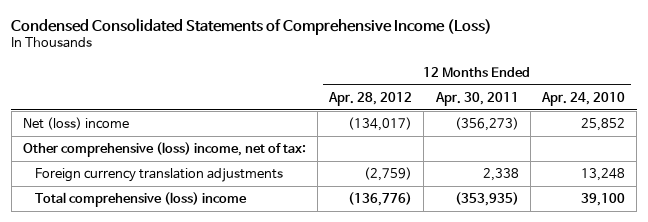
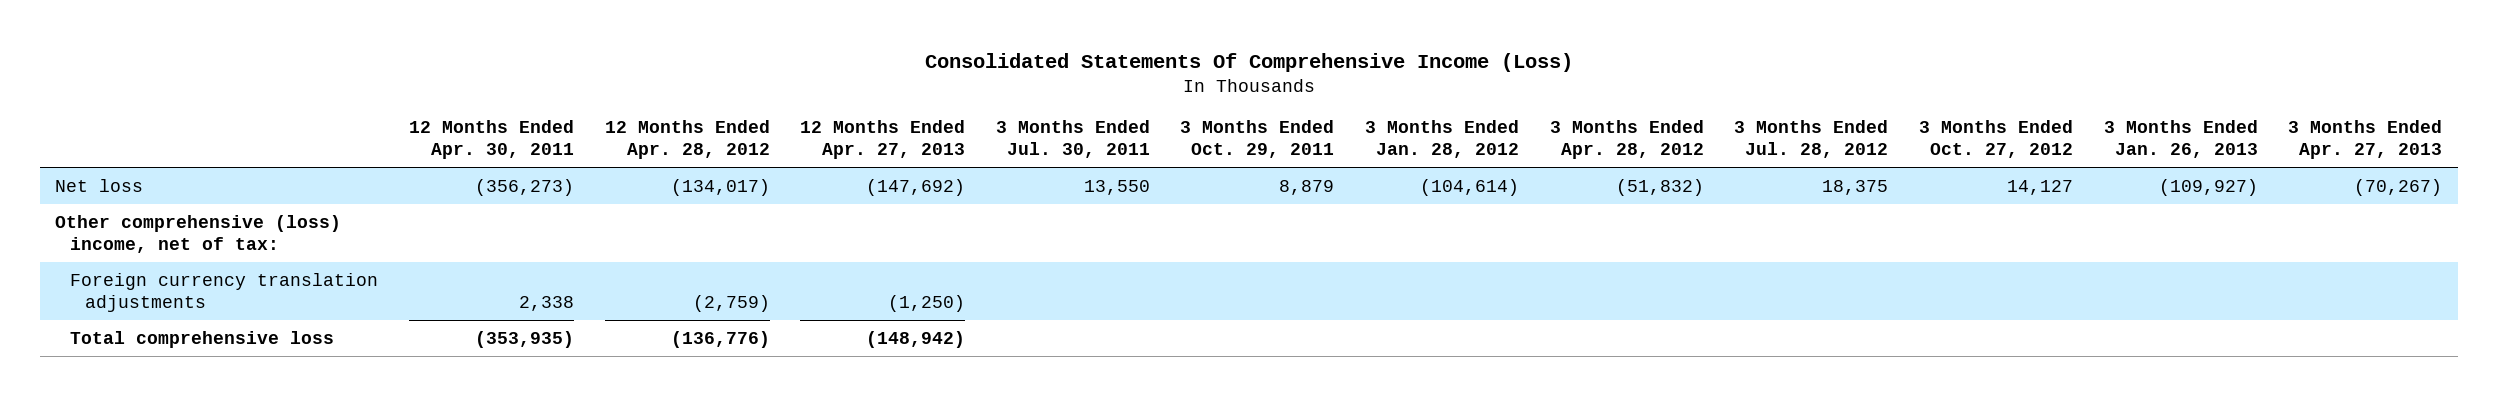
- Condensed Consolidated Statements of Comprehensive Income (Loss)
+ Consolidated Statements Of Comprehensive Income (Loss)
- | 12 Months Ended Apr. 28, 2012 | 12 Months Ended Apr. 30, 2011 | 12 Months Ended Apr. 24, 2010
+ | 12 Months Ended Apr. 30, 2011 | 12 Months Ended Apr. 28, 2012 | 12 Months Ended Apr. 27, 2013 | 3 Months Ended Jul. 30, 2011 | 3 Months Ended Oct. 29, 2011 | 3 Months Ended Jan. 28, 2012 | 3 Months Ended Apr. 28, 2012 | 3 Months Ended Jul. 28, 2012 | 3 Months Ended Oct. 27, 2012 | 3 Months Ended Jan. 26, 2013 | 3 Months Ended Apr. 27, 2013
- Net (loss) income | (134,017) | (356,273) | 25,852
+ Net loss | (356,273) | (134,017) | (147,692) | 13,550 | 8,879 | (104,614) | (51,832) | 18,375 | 14,127 | (109,927) | (70,267)
- Total comprehensive (loss) income | (136,776) | (353,935) | 39,100
+ Total comprehensive loss | (353,935) | (136,776) | (148,942) | | | | | | | |

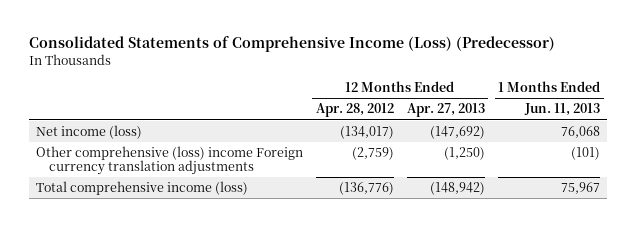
- Consolidated Statements Of Comprehensive Income (Loss)
+ Consolidated Statements of Comprehensive Income (Loss) (Predecessor)
- | 12 Months Ended Apr. 30, 2011 | 12 Months Ended Apr. 28, 2012 | 12 Months Ended Apr. 27, 2013 | 3 Months Ended Jul. 30, 2011 | 3 Months Ended Oct. 29, 2011 | 3 Months Ended Jan. 28, 2012 | 3 Months Ended Apr. 28, 2012 | 3 Months Ended Jul. 28, 2012 | 3 Months Ended Oct. 27, 2012 | 3 Months Ended Jan. 26, 2013 | 3 Months Ended Apr. 27, 2013
+ | 12 Months Ended Apr. 28, 2012 | 12 Months Ended Apr. 27, 2013 | 1 Months Ended Jun. 11, 2013
- Net loss | (356,273) | (134,017) | (147,692) | 13,550 | 8,879 | (104,614) | (51,832) | 18,375 | 14,127 | (109,927) | (70,267)
- Other comprehensive (loss) income, net of tax:
- Foreign currency translation adjustments | 2,338 | (2,759) | (1,250) | | | | | | | |
- Total comprehensive loss | (353,935) | (136,776) | (148,942) | | | | | | | |
+ Net income (loss) | (134,017) | (147,692) | 76,068
+ Other comprehensive (loss) income Foreign currency translation adjustments | (2,759) | (1,250) | (101)
+ Total comprehensive income (loss) | (136,776) | (148,942) | 75,967

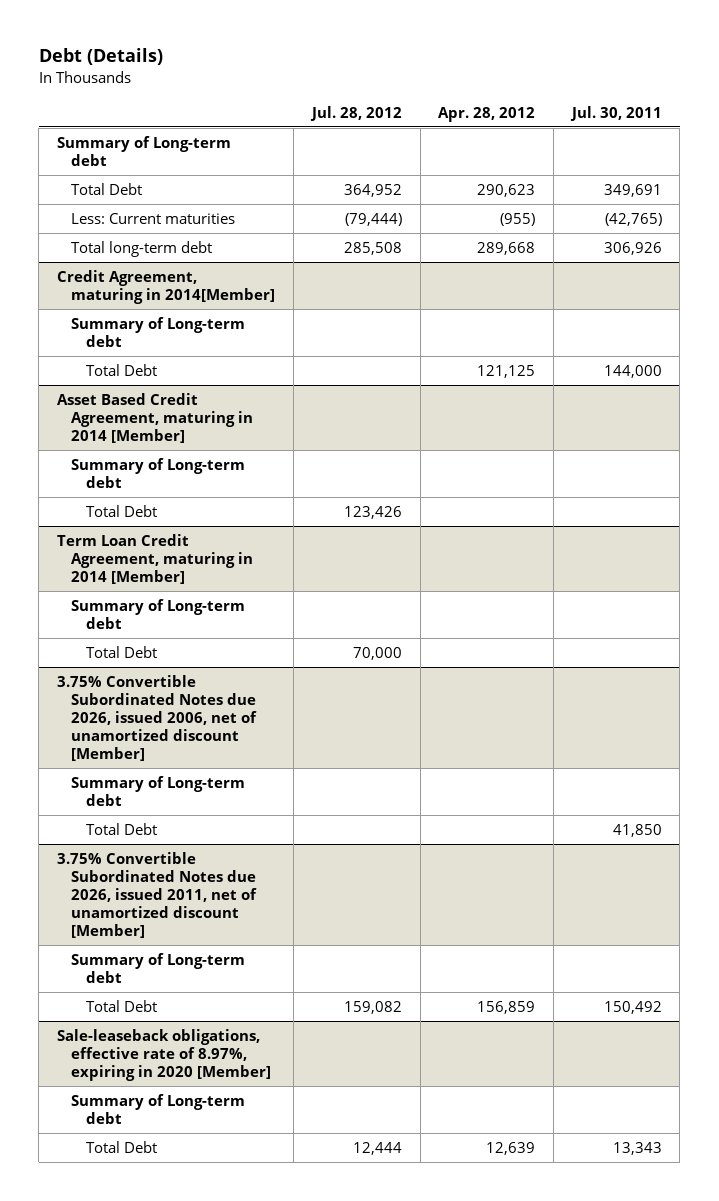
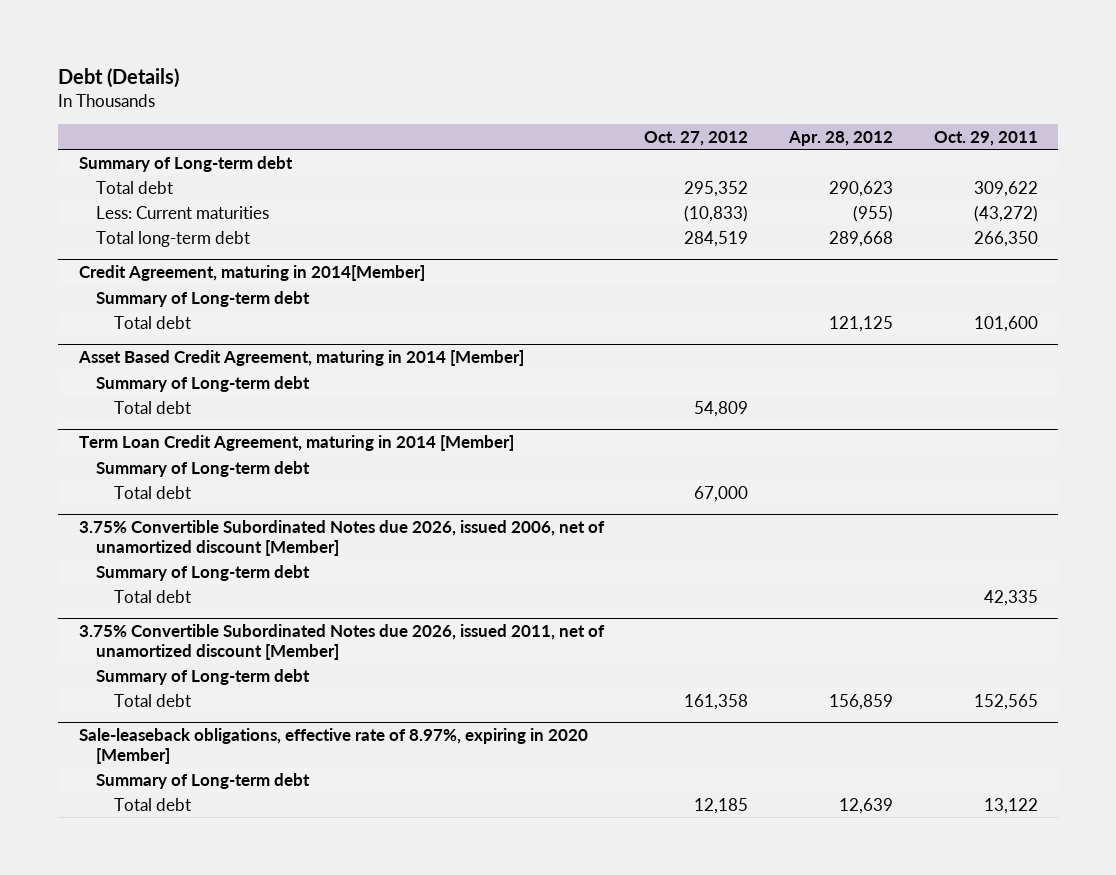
- | Jul. 28, 2012 | Apr. 28, 2012 | Jul. 30, 2011
+ | Oct. 27, 2012 | Apr. 28, 2012 | Oct. 29, 2011
- Total Debt | 364,952 | 290,623 | 349,691
+ Total debt | 295,352 | 290,623 | 309,622
@ Credit Agreement, maturing in 2014[Member]
- Total Debt | | 121,125 | 144,000
+ Total debt | | 121,125 | 101,600
@ Asset Based Credit Agreement, maturing in 2014 [Member]
- Total Debt | 123,426 | |
+ Total debt | 54,809 | |
@ Term Loan Credit Agreement, maturing in 2014 [Member]
- Total Debt | 70,000 | |
+ Total debt | 67,000 | |
@ 3.75% Convertible Subordinated Notes due 2026, issued 2006, net of unamortized discount [Member]
- Total Debt | | | 41,850
+ Total debt | | | 42,335
@ 3.75% Convertible Subordinated Notes due 2026, issued 2011, net of unamortized discount [Member]
- Total Debt | 159,082 | 156,859 | 150,492
+ Total debt | 161,358 | 156,859 | 152,565
@ Sale-leaseback obligations, effective rate of 8.97%, expiring in 2020 [Member]
- Total Debt | 12,444 | 12,639 | 13,343
+ Total debt | 12,185 | 12,639 | 13,122

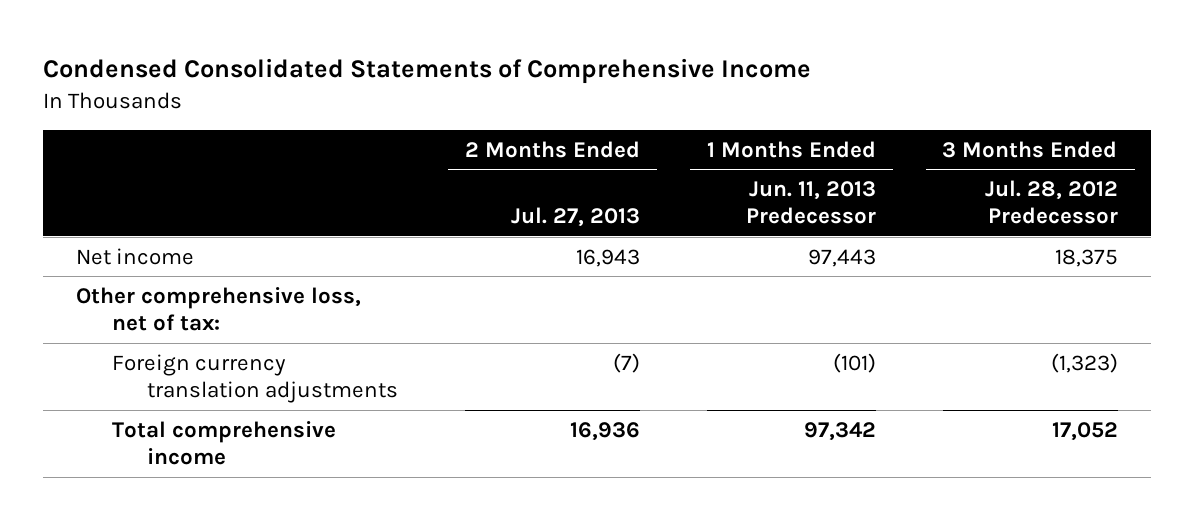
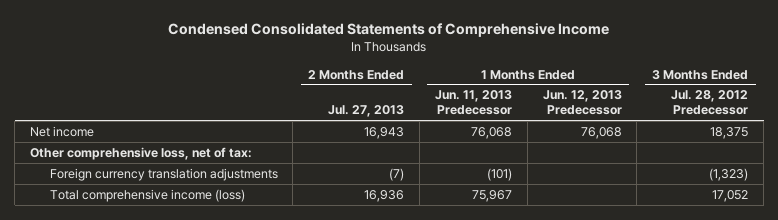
- | 2 Months Ended Jul. 27, 2013 | 1 Months Ended Jun. 11, 2013 Predecessor | 3 Months Ended Jul. 28, 2012 Predecessor
+ | 2 Months Ended Jul. 27, 2013 | 1 Months Ended Jun. 11, 2013 Predecessor | 1 Months Ended Jun. 12, 2013 Predecessor | 3 Months Ended Jul. 28, 2012 Predecessor
- Net income | 16,943 | 97,443 | 18,375
+ Net income | 16,943 | 76,068 | 76,068 | 18,375
- Total comprehensive income | 16,936 | 97,342 | 17,052
+ Total comprehensive income (loss) | 16,936 | 75,967 | | 17,052

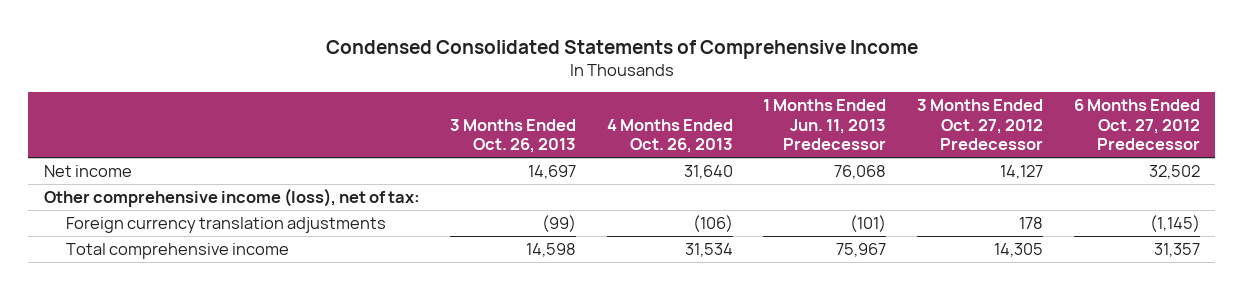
- | 2 Months Ended Jul. 27, 2013 | 1 Months Ended Jun. 11, 2013 Predecessor | 1 Months Ended Jun. 12, 2013 Predecessor | 3 Months Ended Jul. 28, 2012 Predecessor
+ | 3 Months Ended Oct. 26, 2013 | 4 Months Ended Oct. 26, 2013 | 1 Months Ended Jun. 11, 2013 Predecessor | 3 Months Ended Oct. 27, 2012 Predecessor | 6 Months Ended Oct. 27, 2012 Predecessor
- Other comprehensive loss, net of tax:
+ Other comprehensive income (loss), net of tax:
- Total comprehensive income (loss) | 16,936 | 75,967 | | 17,052
+ Total comprehensive income | 14,598 | 31,534 | 75,967 | 14,305 | 31,357

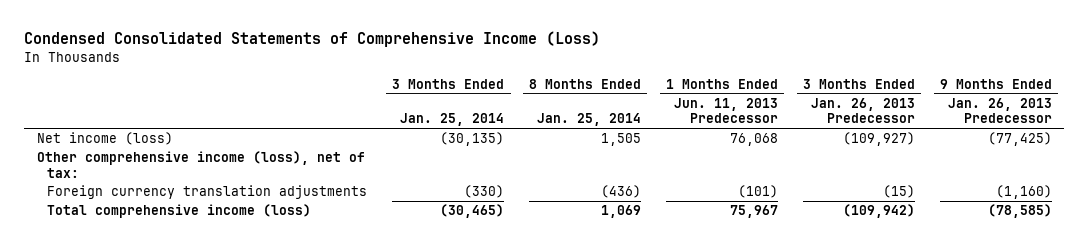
- Condensed Consolidated Statements of Comprehensive Income
+ Condensed Consolidated Statements of Comprehensive Income (Loss)
- | 3 Months Ended Oct. 26, 2013 | 4 Months Ended Oct. 26, 2013 | 1 Months Ended Jun. 11, 2013 Predecessor | 3 Months Ended Oct. 27, 2012 Predecessor | 6 Months Ended Oct. 27, 2012 Predecessor
+ | 3 Months Ended Jan. 25, 2014 | 8 Months Ended Jan. 25, 2014 | 1 Months Ended Jun. 11, 2013 Predecessor | 3 Months Ended Jan. 26, 2013 Predecessor | 9 Months Ended Jan. 26, 2013 Predecessor
- Net income | 14,697 | 31,640 | 76,068 | 14,127 | 32,502
+ Net income (loss) | (30,135) | 1,505 | 76,068 | (109,927) | (77,425)
- Total comprehensive income | 14,598 | 31,534 | 75,967 | 14,305 | 31,357
+ Total comprehensive income (loss) | (30,465) | 1,069 | 75,967 | (109,942) | (78,585)

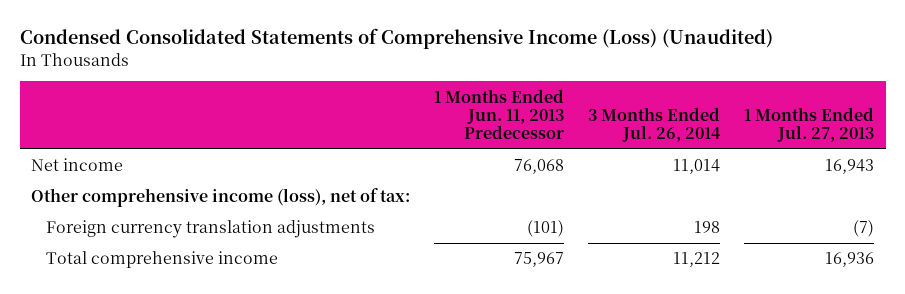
- Condensed Consolidated Statements of Comprehensive Income (Loss)
+ Condensed Consolidated Statements of Comprehensive Income (Loss) (Unaudited)
- | 3 Months Ended Jan. 25, 2014 | 8 Months Ended Jan. 25, 2014 | 1 Months Ended Jun. 11, 2013 Predecessor | 3 Months Ended Jan. 26, 2013 Predecessor | 9 Months Ended Jan. 26, 2013 Predecessor
+ | 1 Months Ended Jun. 11, 2013 Predecessor | 3 Months Ended Jul. 26, 2014 | 1 Months Ended Jul. 27, 2013
- Net income (loss) | (30,135) | 1,505 | 76,068 | (109,927) | (77,425)
+ Net income | 76,068 | 11,014 | 16,943
- Total comprehensive income (loss) | (30,465) | 1,069 | 75,967 | (109,942) | (78,585)
+ Total comprehensive income | 75,967 | 11,212 | 16,936

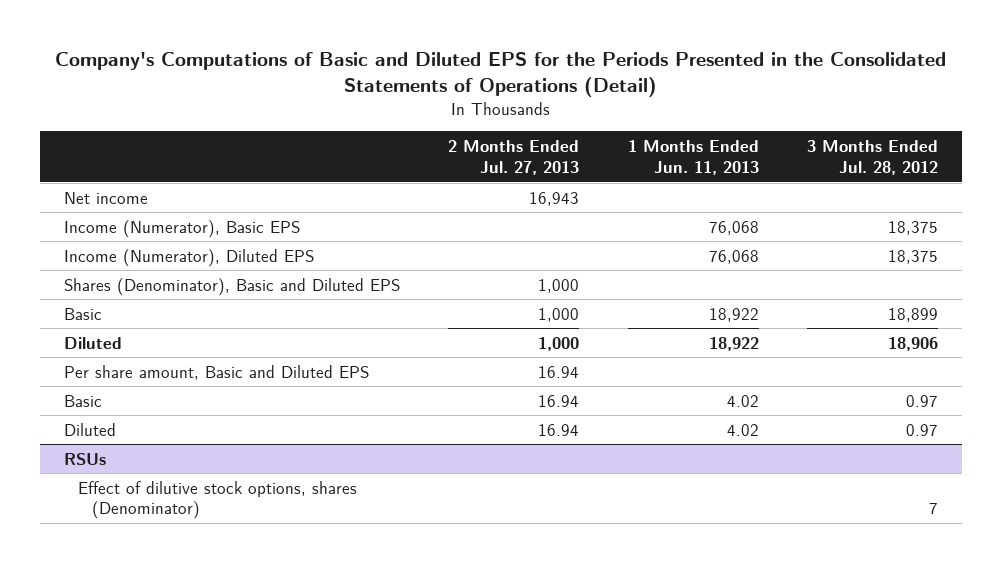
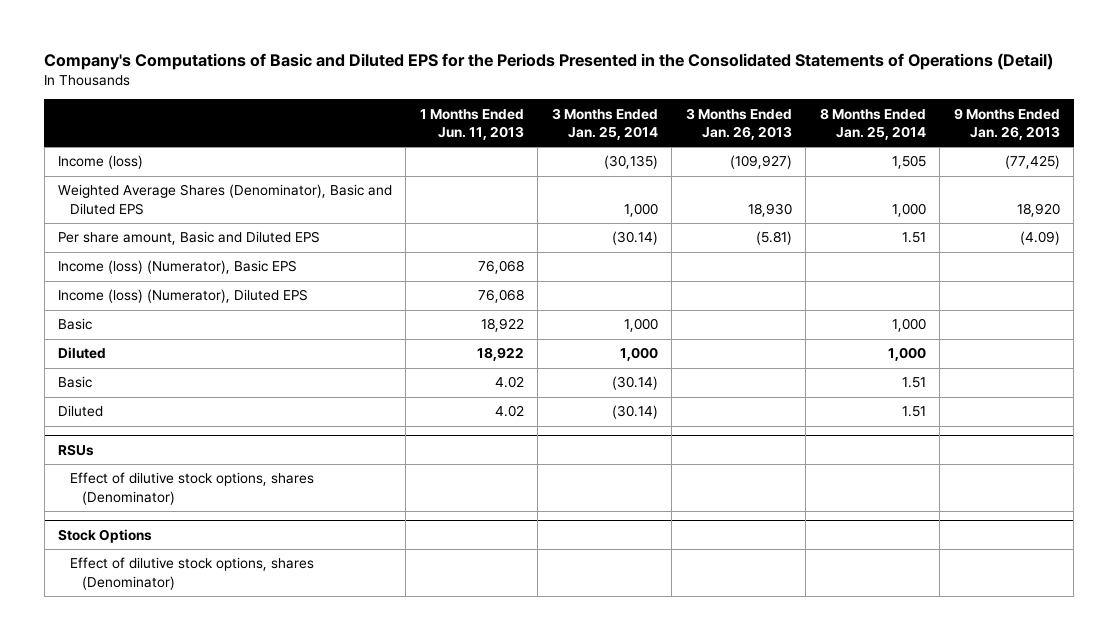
- | 2 Months Ended Jul. 27, 2013 | 1 Months Ended Jun. 11, 2013 | 3 Months Ended Jul. 28, 2012
+ | 1 Months Ended Jun. 11, 2013 | 3 Months Ended Jan. 25, 2014 | 3 Months Ended Jan. 26, 2013 | 8 Months Ended Jan. 25, 2014 | 9 Months Ended Jan. 26, 2013
- Net income | 16,943 | |
- Income (Numerator), Basic EPS | | 76,068 | 18,375
- Income (Numerator), Diluted EPS | | 76,068 | 18,375
- Shares (Denominator), Basic and Diluted EPS | 1,000 | |
+ Income (loss) | | (30,135) | (109,927) | 1,505 | (77,425)
+ Weighted Average Shares (Denominator), Basic and Diluted EPS | | 1,000 | 18,930 | 1,000 | 18,920
moved up: Per share amount, Basic and Diluted EPS | | (30.14) | (5.81) | 1.51 | (4.09)
+ Income (loss) (Numerator), Basic EPS | 76,068 | | | |
+ Income (loss) (Numerator), Diluted EPS | 76,068 | | | |
+ Stock Options
+ Effect of dilutive stock options, shares (Denominator)

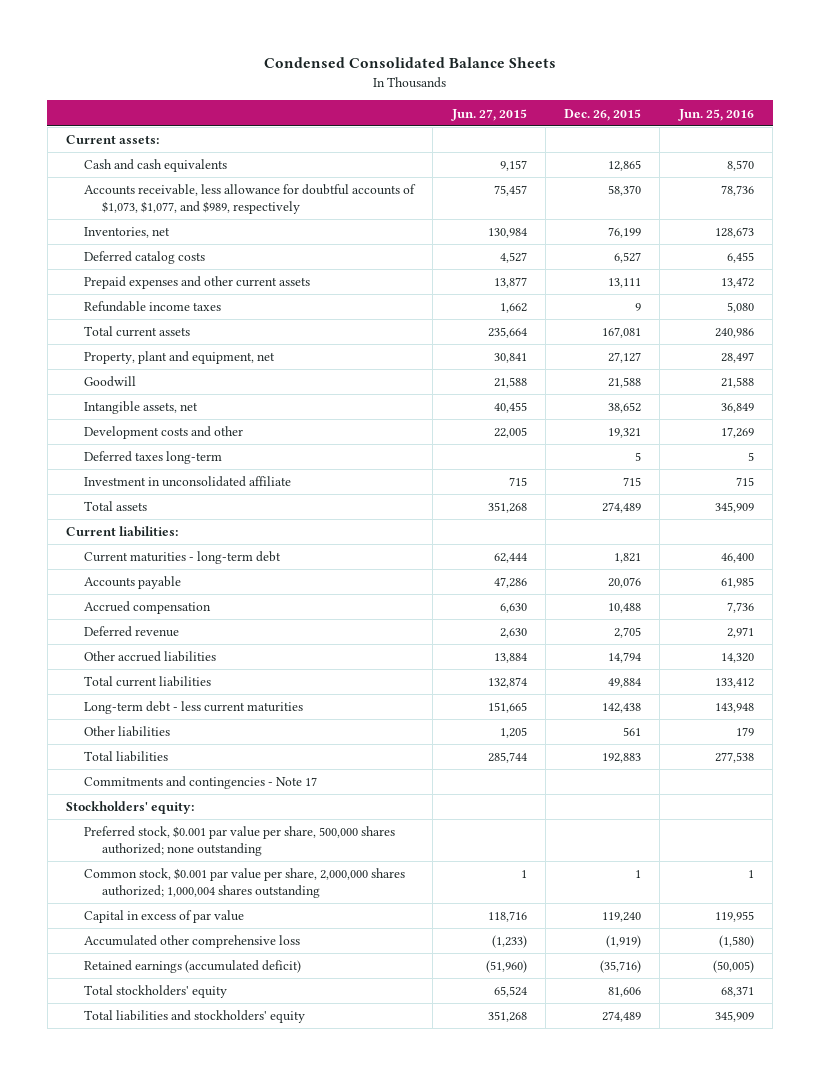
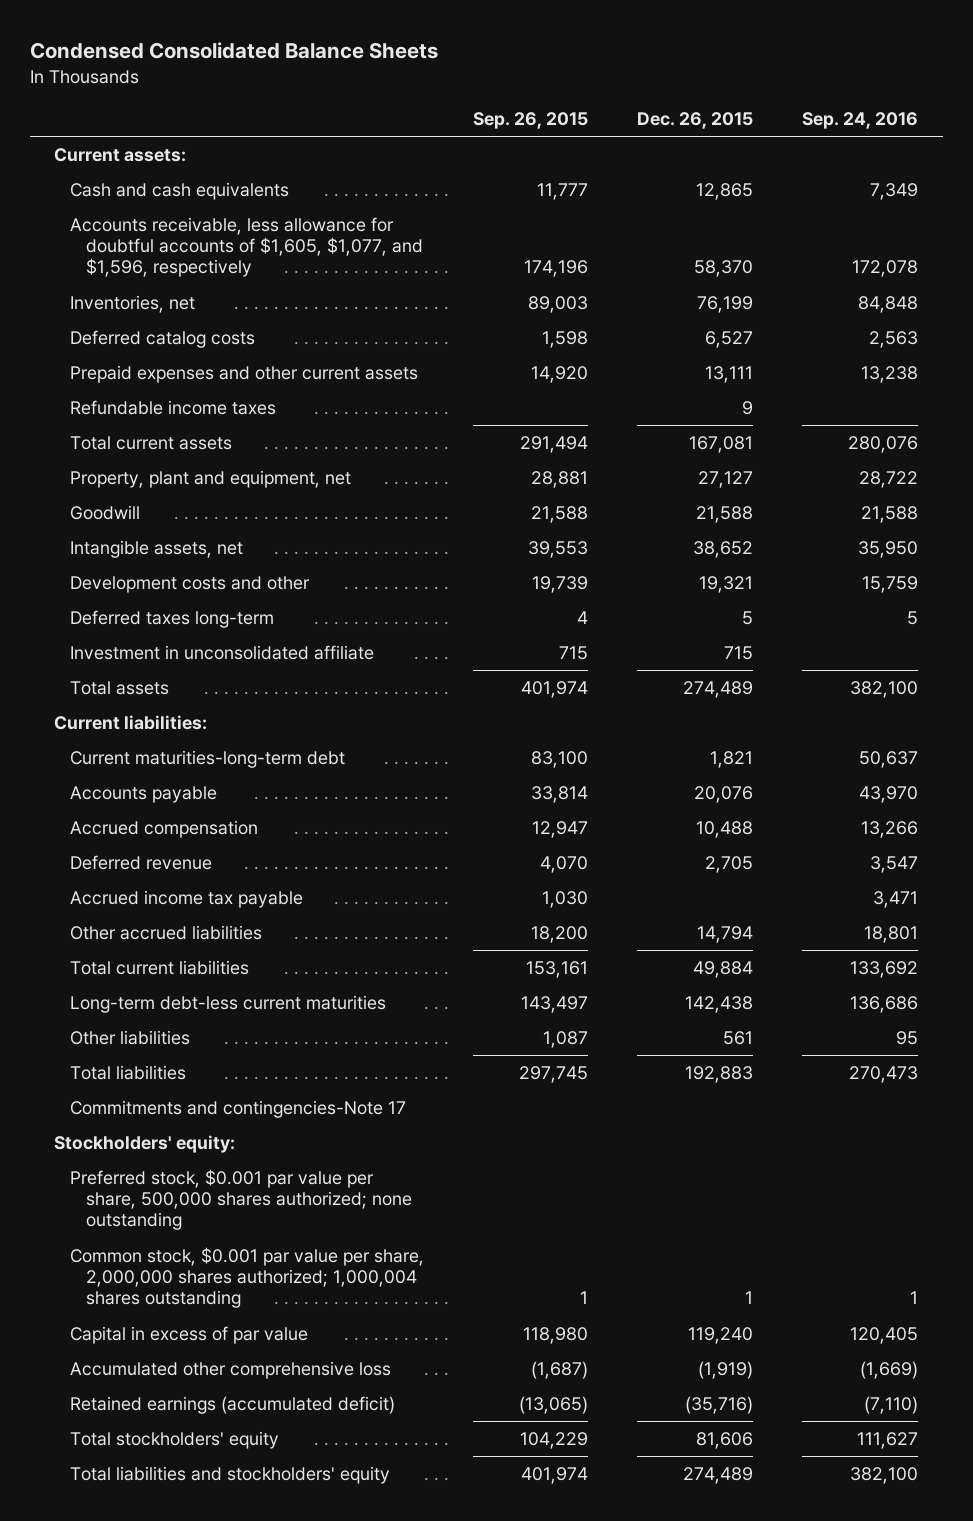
- | Jun. 27, 2015 | Dec. 26, 2015 | Jun. 25, 2016
+ | Sep. 26, 2015 | Dec. 26, 2015 | Sep. 24, 2016
- Accounts receivable, less allowance for doubtful accounts of $1,073, $1,077, and $989, respectively | 75,457 | 58,370 | 78,736
+ Accounts receivable, less allowance for doubtful accounts of $1,605, $1,077, and $1,596, respectively | 174,196 | 58,370 | 172,078
- Current maturities - long-term debt | 62,444 | 1,821 | 46,400
+ Current maturities-long-term debt | 83,100 | 1,821 | 50,637
+ Accrued income tax payable | 1,030 | | 3,471
- Long-term debt - less current maturities | 151,665 | 142,438 | 143,948
+ Long-term debt-less current maturities | 143,497 | 142,438 | 136,686
- Commitments and contingencies - Note 17
+ Commitments and contingencies-Note 17

